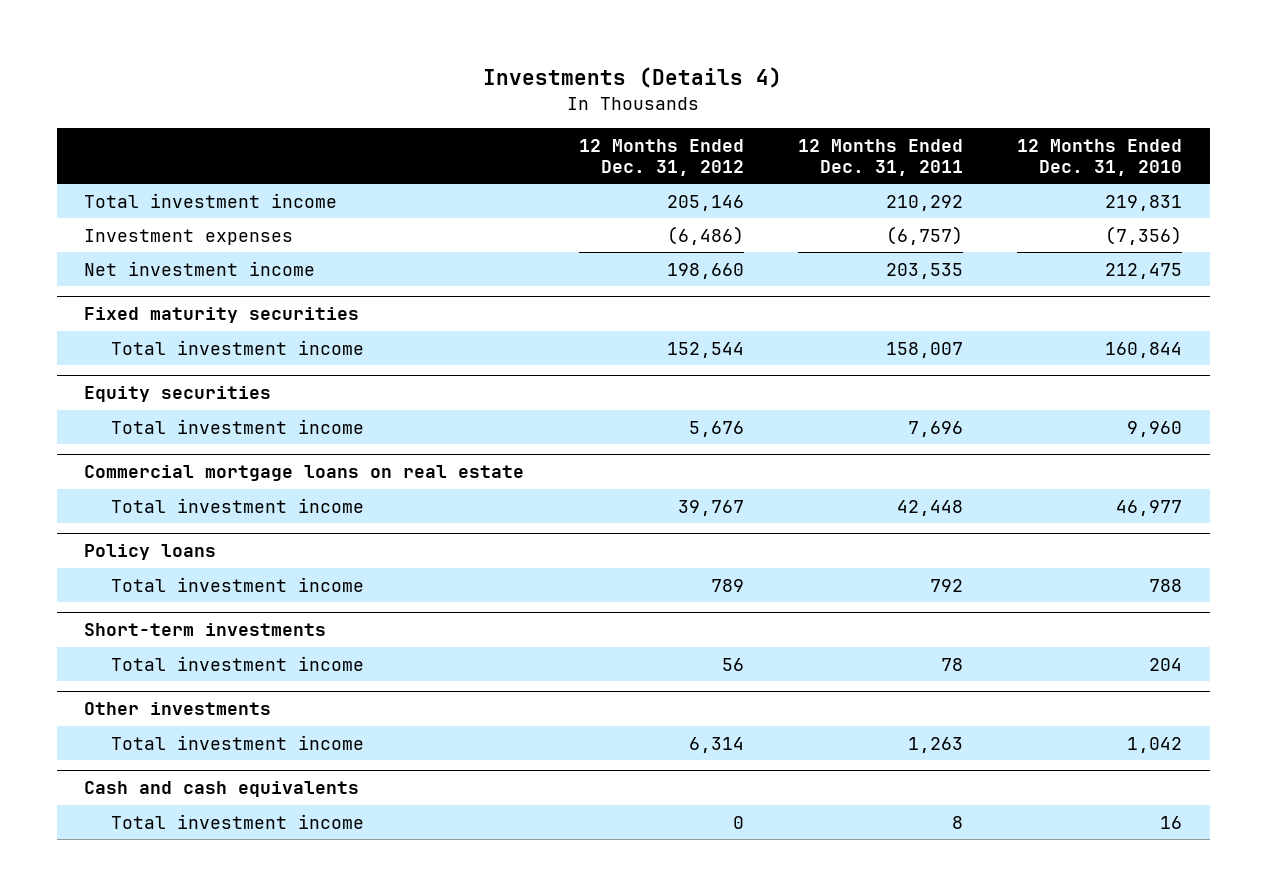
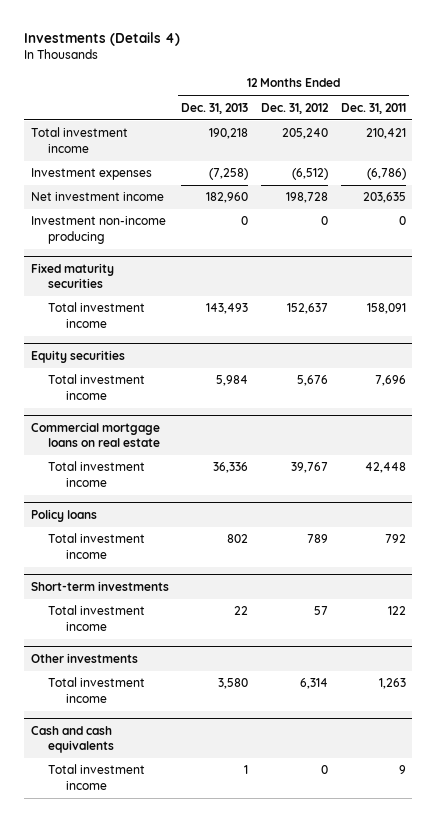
- | 12 Months Ended Dec. 31, 2012 | 12 Months Ended Dec. 31, 2011 | 12 Months Ended Dec. 31, 2010
+ | 12 Months Ended Dec. 31, 2013 | 12 Months Ended Dec. 31, 2012 | 12 Months Ended Dec. 31, 2011
- Total investment income | 205,146 | 210,292 | 219,831
- Investment expenses | (6,486) | (6,757) | (7,356)
- Net investment income | 198,660 | 203,535 | 212,475
+ Total investment income | 190,218 | 205,240 | 210,421
+ Investment expenses | (7,258) | (6,512) | (6,786)
+ Net investment income | 182,960 | 198,728 | 203,635
+ Investment non-income producing | 0 | 0 | 0
@ Fixed maturity securities
- Total investment income | 152,544 | 158,007 | 160,844
+ Total investment income | 143,493 | 152,637 | 158,091
@ Short-term investments
- Total investment income | 56 | 78 | 204
+ Total investment income | 22 | 57 | 122
@ Cash and cash equivalents
- Total investment income | 0 | 8 | 16
+ Total investment income | 1 | 0 | 9

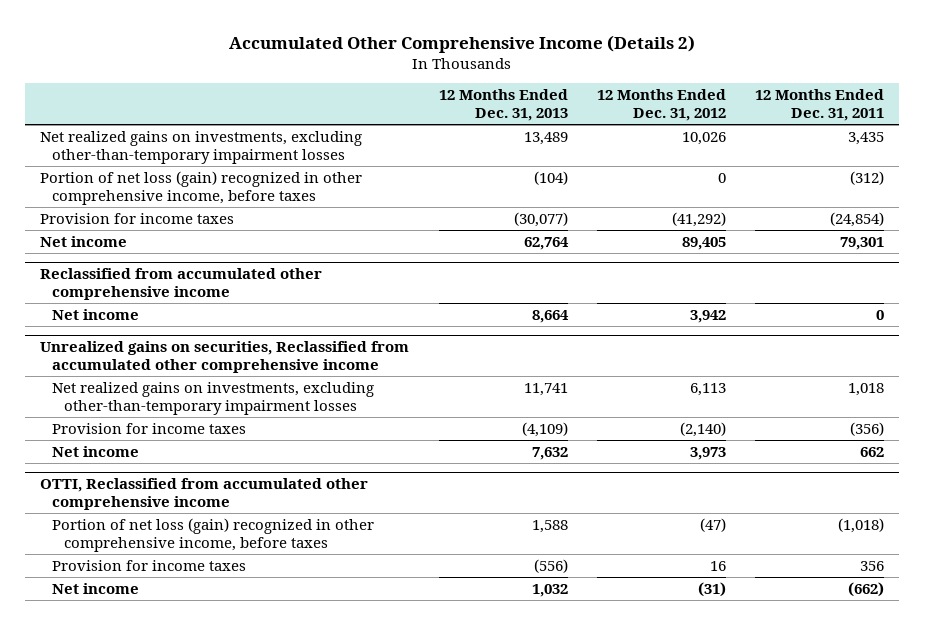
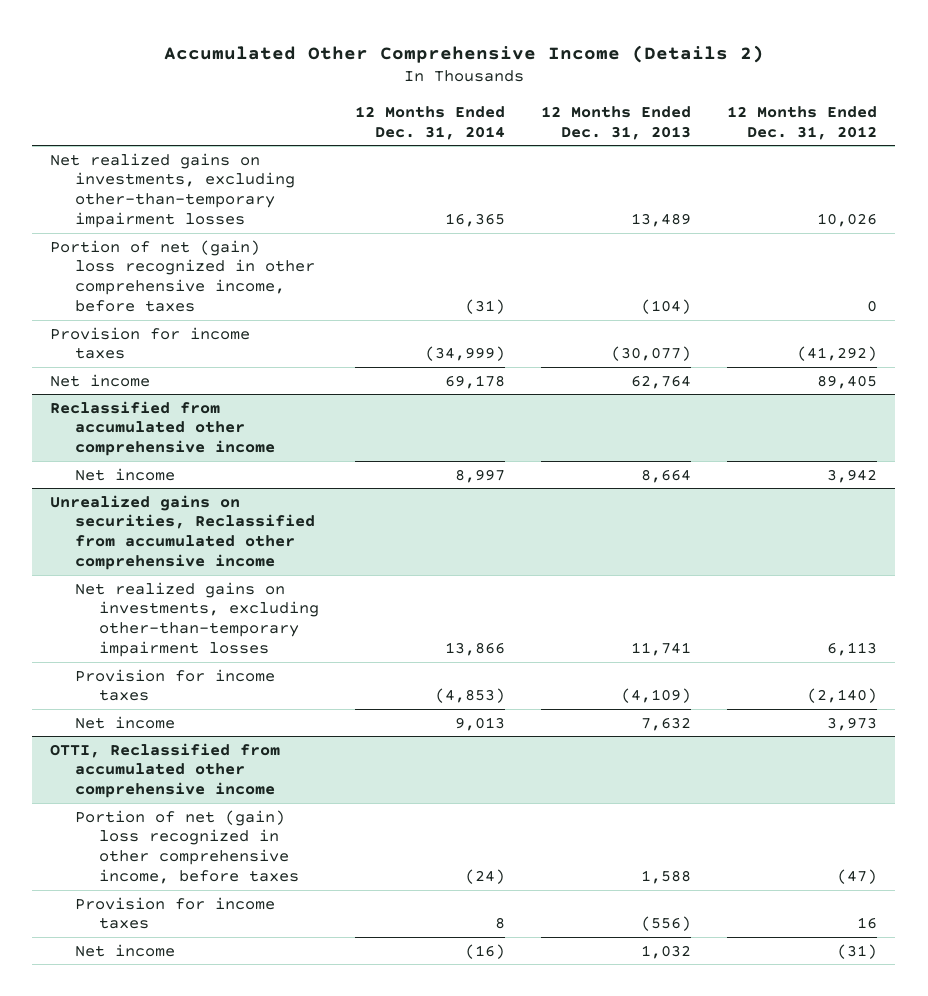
- | 12 Months Ended Dec. 31, 2013 | 12 Months Ended Dec. 31, 2012 | 12 Months Ended Dec. 31, 2011
+ | 12 Months Ended Dec. 31, 2014 | 12 Months Ended Dec. 31, 2013 | 12 Months Ended Dec. 31, 2012
- Portion of net loss (gain) recognized in other comprehensive income, before taxes | (104) | 0 | (312)
+ Portion of net (gain) loss recognized in other comprehensive income, before taxes | (31) | (104) | 0
@ OTTI, Reclassified from accumulated other comprehensive income
- Portion of net loss (gain) recognized in other comprehensive income, before taxes | 1,588 | (47) | (1,018)
+ Portion of net (gain) loss recognized in other comprehensive income, before taxes | (24) | 1,588 | (47)

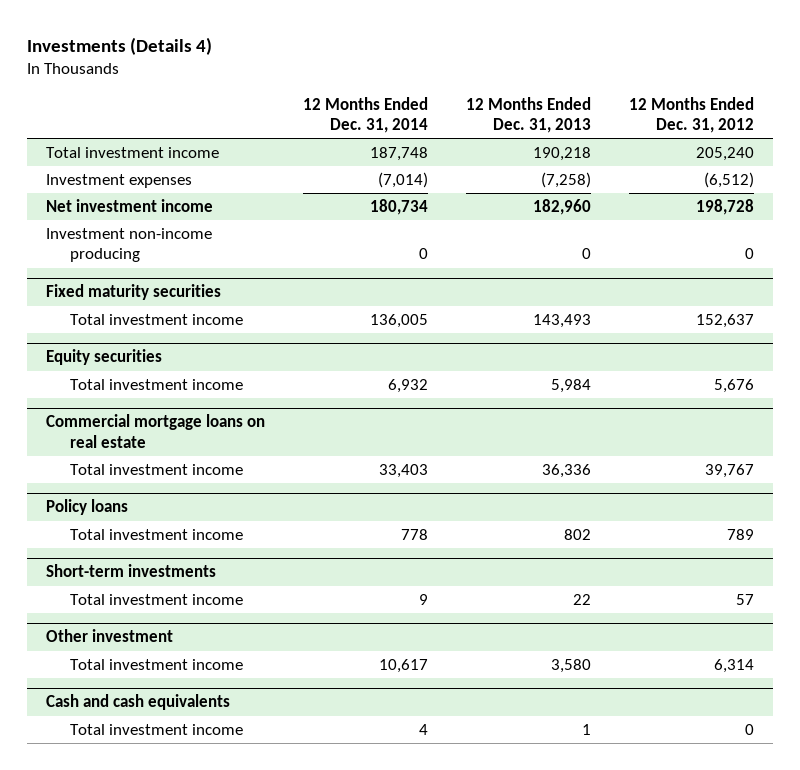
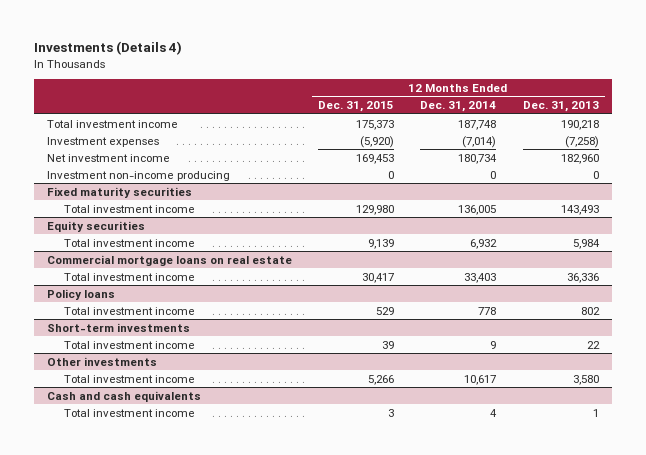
- | 12 Months Ended Dec. 31, 2014 | 12 Months Ended Dec. 31, 2013 | 12 Months Ended Dec. 31, 2012
+ | 12 Months Ended Dec. 31, 2015 | 12 Months Ended Dec. 31, 2014 | 12 Months Ended Dec. 31, 2013
- Other investment
+ Other investments

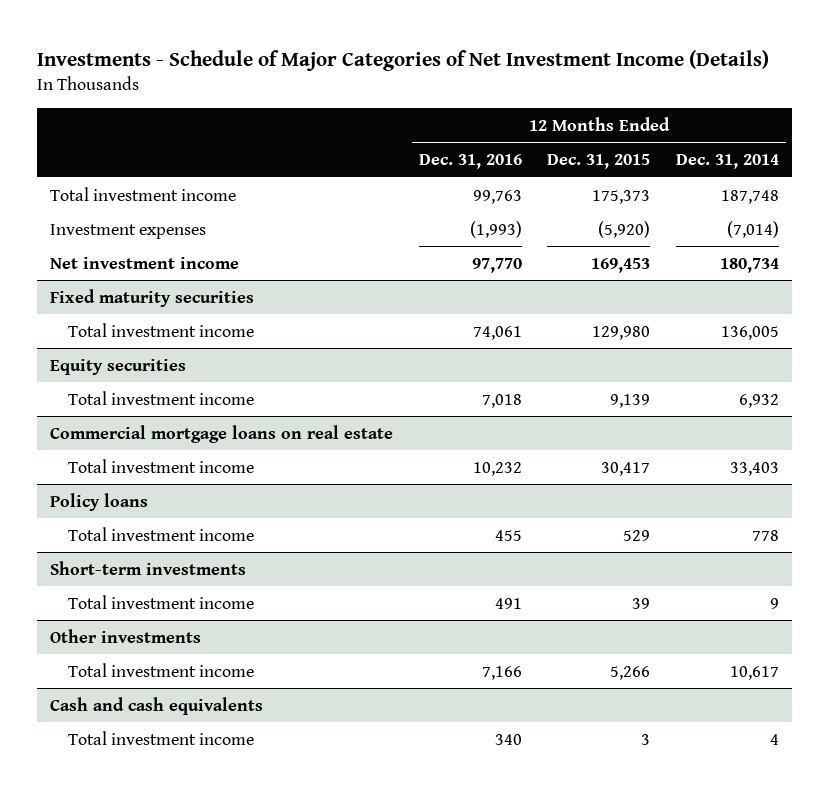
- Investments (Details 4)
+ Investments - Schedule of Major Categories of Net Investment Income (Details)
- | 12 Months Ended Dec. 31, 2015 | 12 Months Ended Dec. 31, 2014 | 12 Months Ended Dec. 31, 2013
+ | 12 Months Ended Dec. 31, 2016 | 12 Months Ended Dec. 31, 2015 | 12 Months Ended Dec. 31, 2014
- Investment non-income producing | 0 | 0 | 0

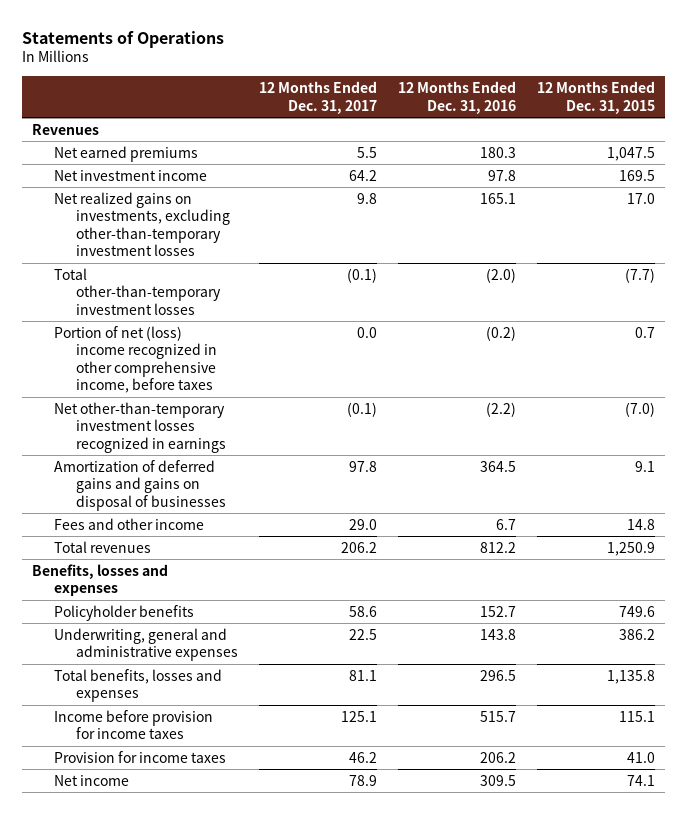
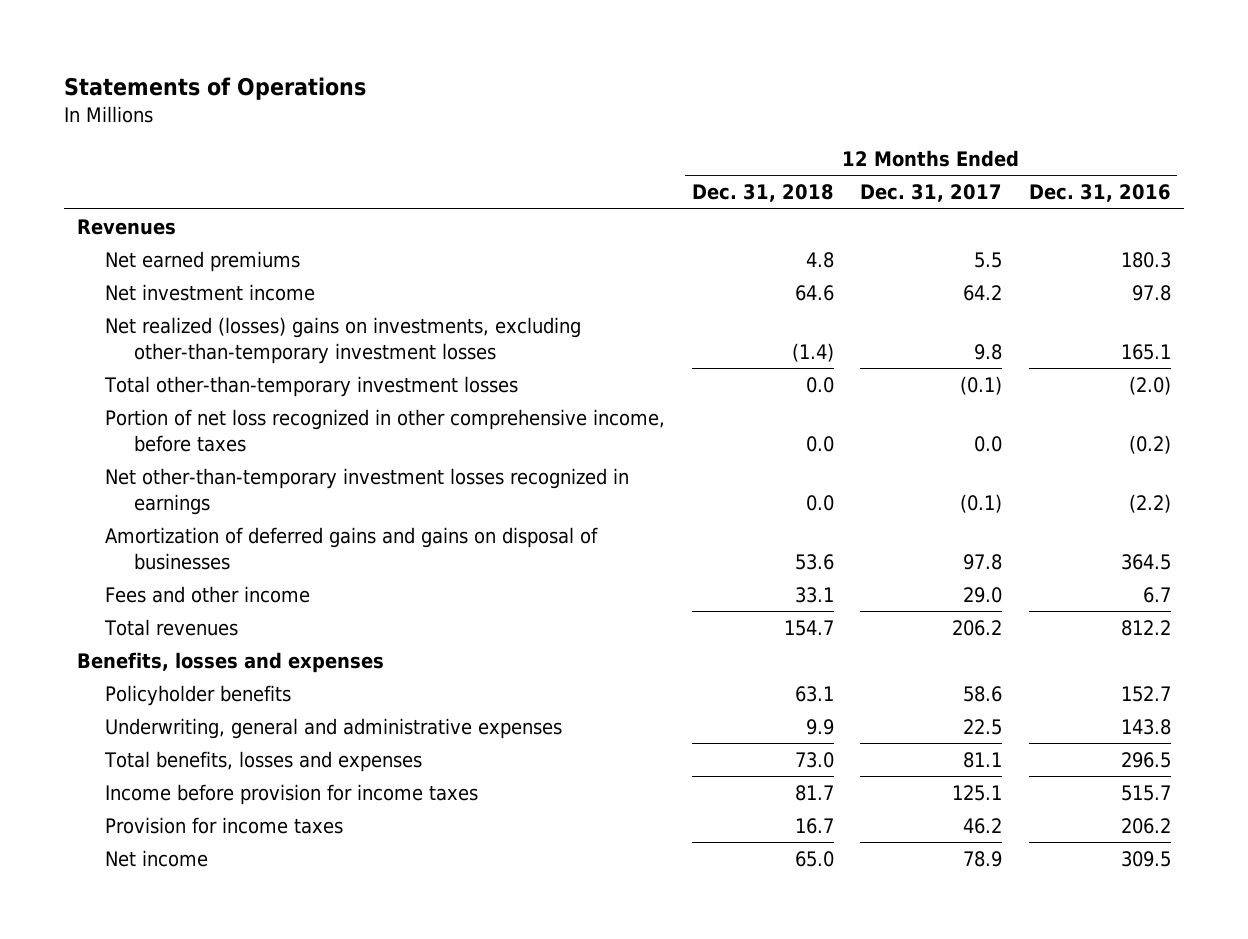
- | 12 Months Ended Dec. 31, 2017 | 12 Months Ended Dec. 31, 2016 | 12 Months Ended Dec. 31, 2015
+ | 12 Months Ended Dec. 31, 2018 | 12 Months Ended Dec. 31, 2017 | 12 Months Ended Dec. 31, 2016
- Net realized gains on investments, excluding other-than-temporary investment losses | 9.8 | 165.1 | 17.0
+ Net realized (losses) gains on investments, excluding other-than-temporary investment losses | (1.4) | 9.8 | 165.1
- Portion of net (loss) income recognized in other comprehensive income, before taxes | 0.0 | (0.2) | 0.7
+ Portion of net loss recognized in other comprehensive income, before taxes | 0.0 | 0.0 | (0.2)

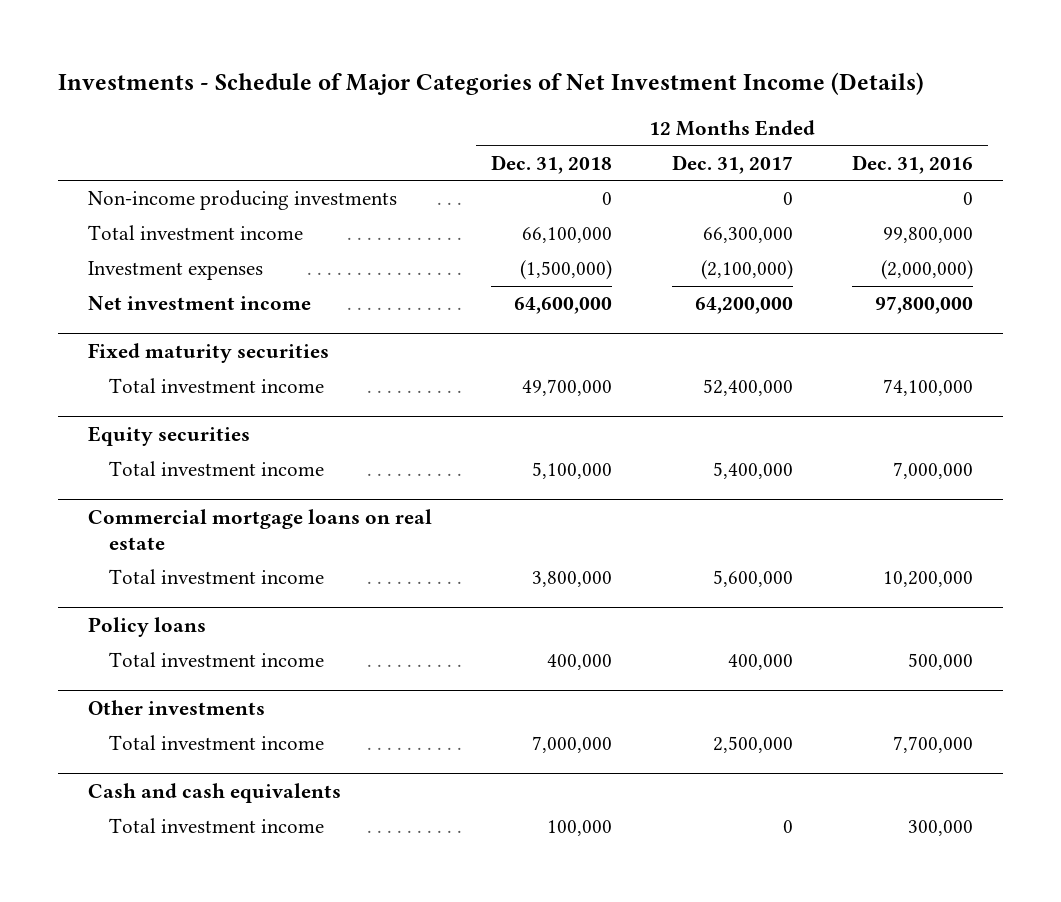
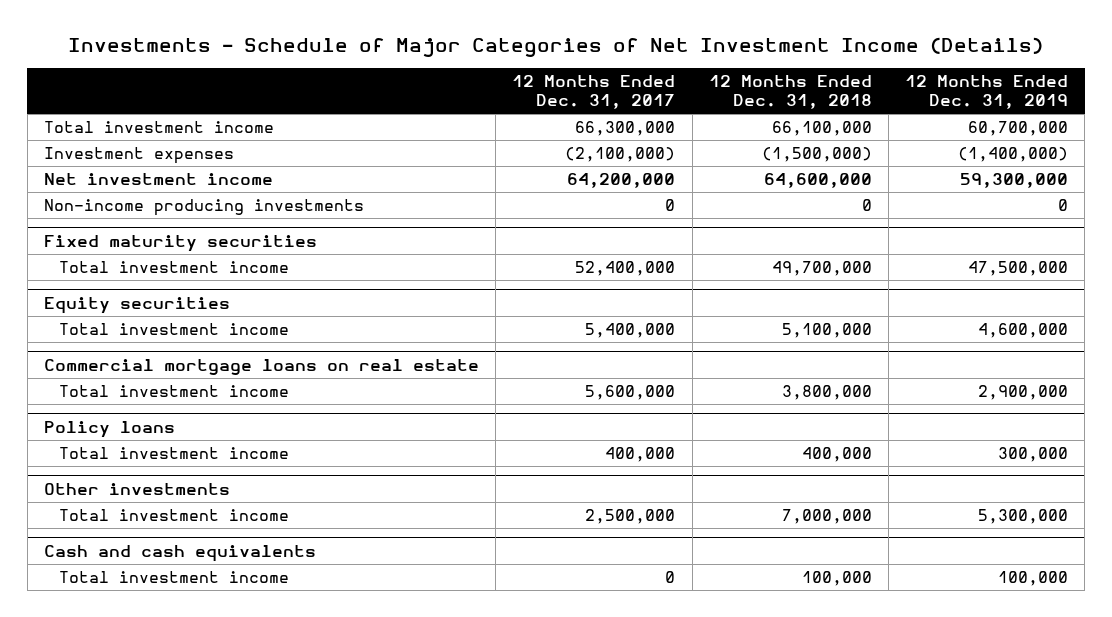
- | 12 Months Ended Dec. 31, 2018 | 12 Months Ended Dec. 31, 2017 | 12 Months Ended Dec. 31, 2016
+ | 12 Months Ended Dec. 31, 2017 | 12 Months Ended Dec. 31, 2018 | 12 Months Ended Dec. 31, 2019
moved down: Non-income producing investments | 0 | 0 | 0

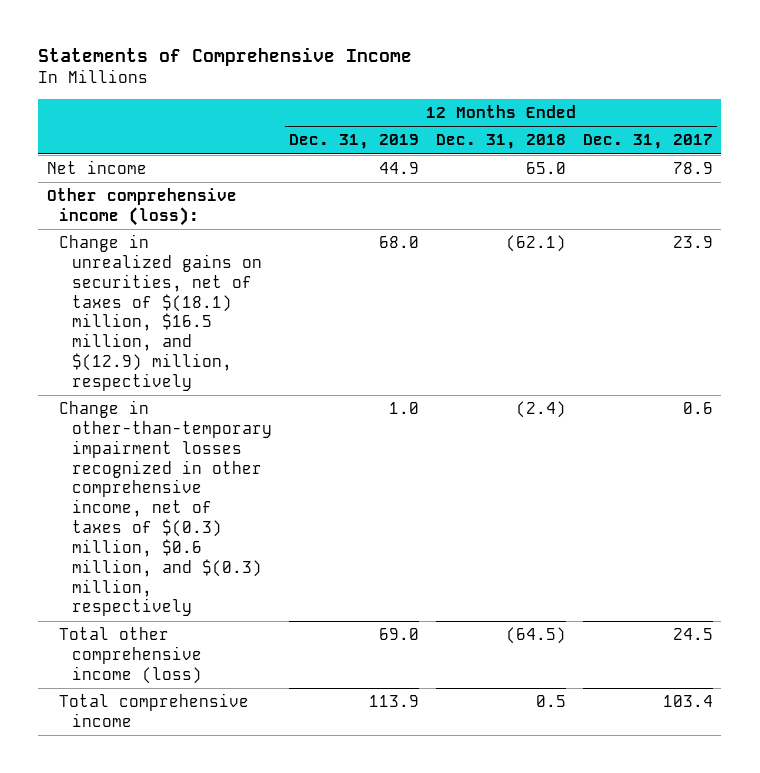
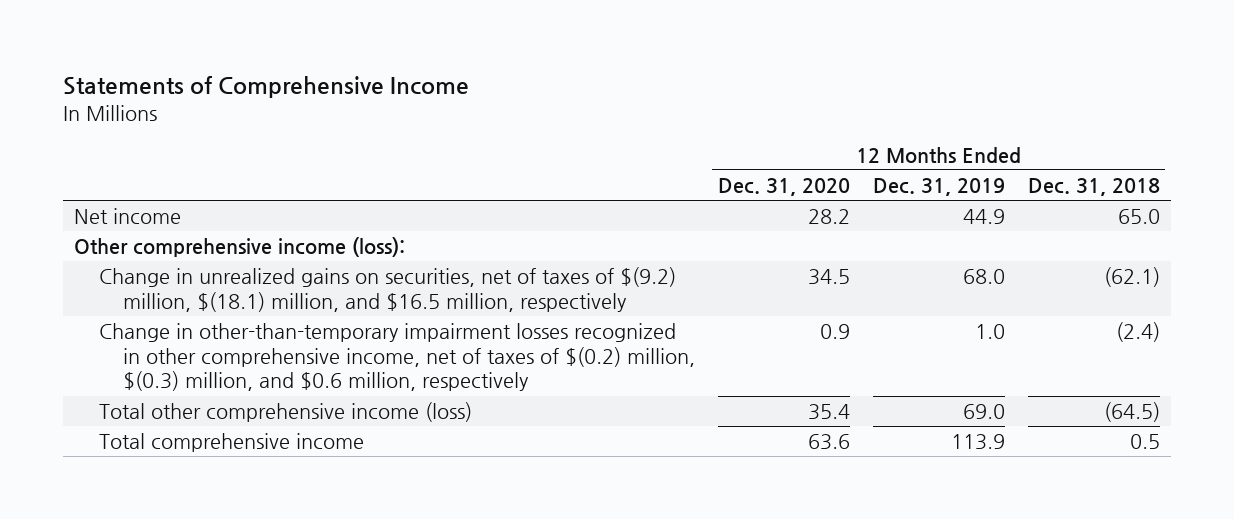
- | 12 Months Ended Dec. 31, 2019 | 12 Months Ended Dec. 31, 2018 | 12 Months Ended Dec. 31, 2017
+ | 12 Months Ended Dec. 31, 2020 | 12 Months Ended Dec. 31, 2019 | 12 Months Ended Dec. 31, 2018
- Change in unrealized gains on securities, net of taxes of $(18.1) million, $16.5 million, and $(12.9) million, respectively | 68.0 | (62.1) | 23.9
- Change in other-than-temporary impairment losses recognized in other comprehensive income, net of taxes of $(0.3) million, $0.6 million, and $(0.3) million, respectively | 1.0 | (2.4) | 0.6
+ Change in unrealized gains on securities, net of taxes of $(9.2) million, $(18.1) million, and $16.5 million, respectively | 34.5 | 68.0 | (62.1)
+ Change in other-than-temporary impairment losses recognized in other comprehensive income, net of taxes of $(0.2) million, $(0.3) million, and $0.6 million, respectively | 0.9 | 1.0 | (2.4)

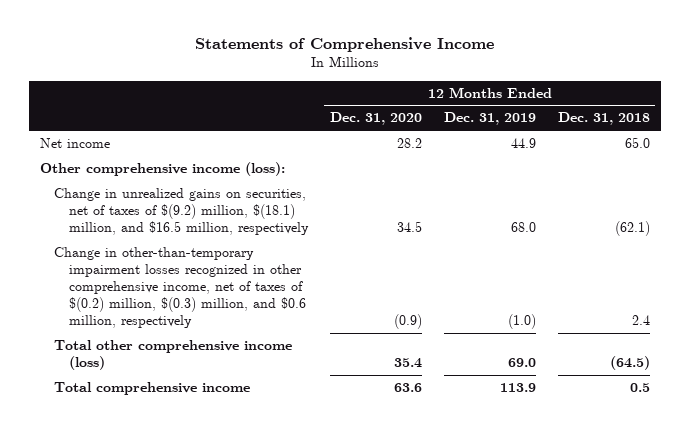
- Change in other-than-temporary impairment losses recognized in other comprehensive income, net of taxes of $(0.2) million, $(0.3) million, and $0.6 million, respectively | 0.9 | 1.0 | (2.4)
+ Change in other-than-temporary impairment losses recognized in other comprehensive income, net of taxes of $(0.2) million, $(0.3) million, and $0.6 million, respectively | (0.9) | (1.0) | 2.4

